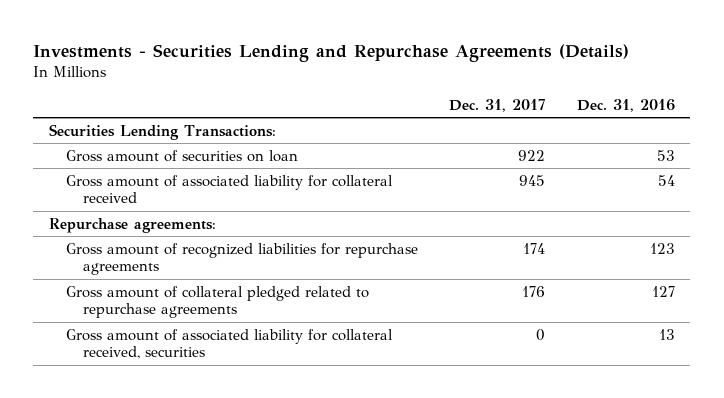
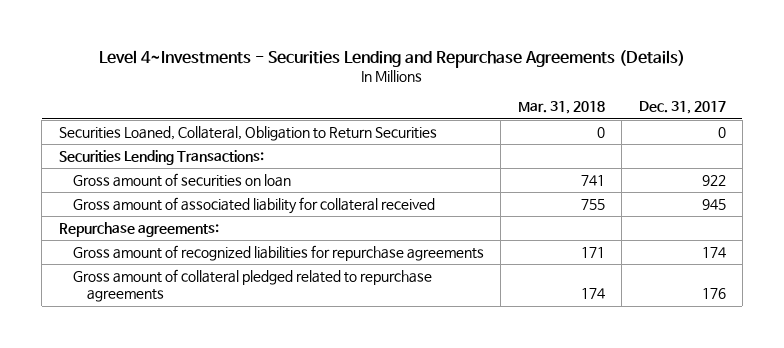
- Investments - Securities Lending and Repurchase Agreements (Details)
+ Level 4~Investments - Securities Lending and Repurchase Agreements (Details)
- | Dec. 31, 2017 | Dec. 31, 2016
+ | Mar. 31, 2018 | Dec. 31, 2017
+ Securities Loaned, Collateral, Obligation to Return Securities | 0 | 0
- Gross amount of associated liability for collateral received, securities | 0 | 13

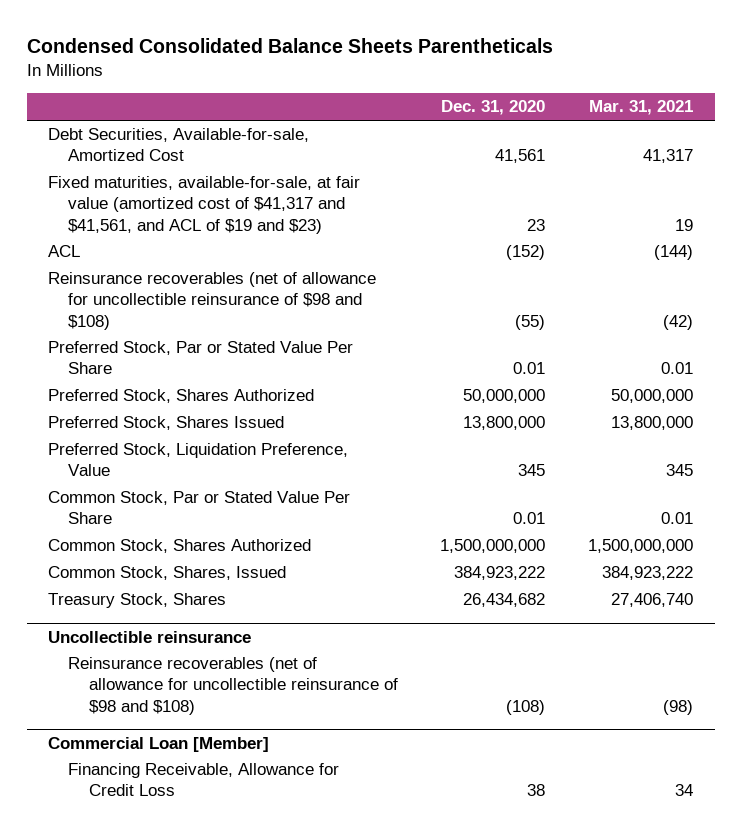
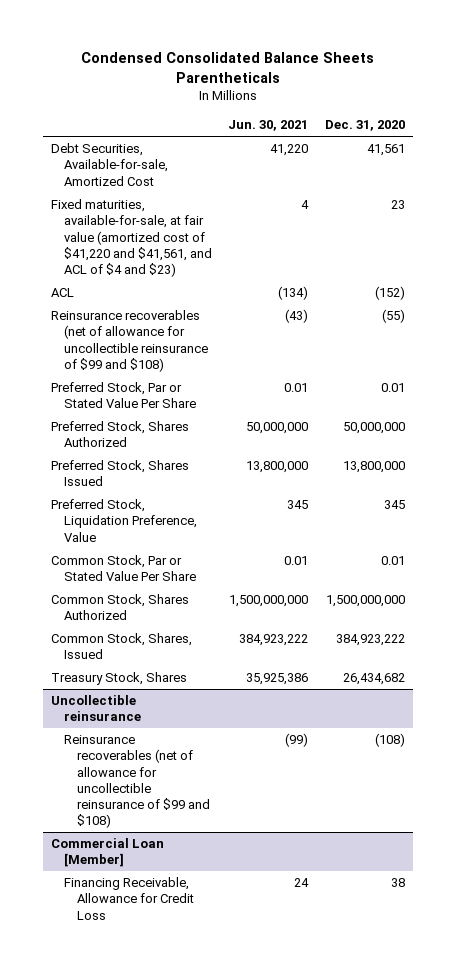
- | Dec. 31, 2020 | Mar. 31, 2021
+ | Jun. 30, 2021 | Dec. 31, 2020
- Fixed maturities, available-for-sale, at fair value (amortized cost of $41,317 and $41,561, and ACL of $19 and $23) | 23 | 19
+ Fixed maturities, available-for-sale, at fair value (amortized cost of $41,220 and $41,561, and ACL of $4 and $23) | 4 | 23
- Reinsurance recoverables (net of allowance for uncollectible reinsurance of $98 and $108) | (55) | (42)
+ Reinsurance recoverables (net of allowance for uncollectible reinsurance of $99 and $108) | (43) | (55)
@ Uncollectible reinsurance
- Reinsurance recoverables (net of allowance for uncollectible reinsurance of $98 and $108) | (108) | (98)
+ Reinsurance recoverables (net of allowance for uncollectible reinsurance of $99 and $108) | (99) | (108)

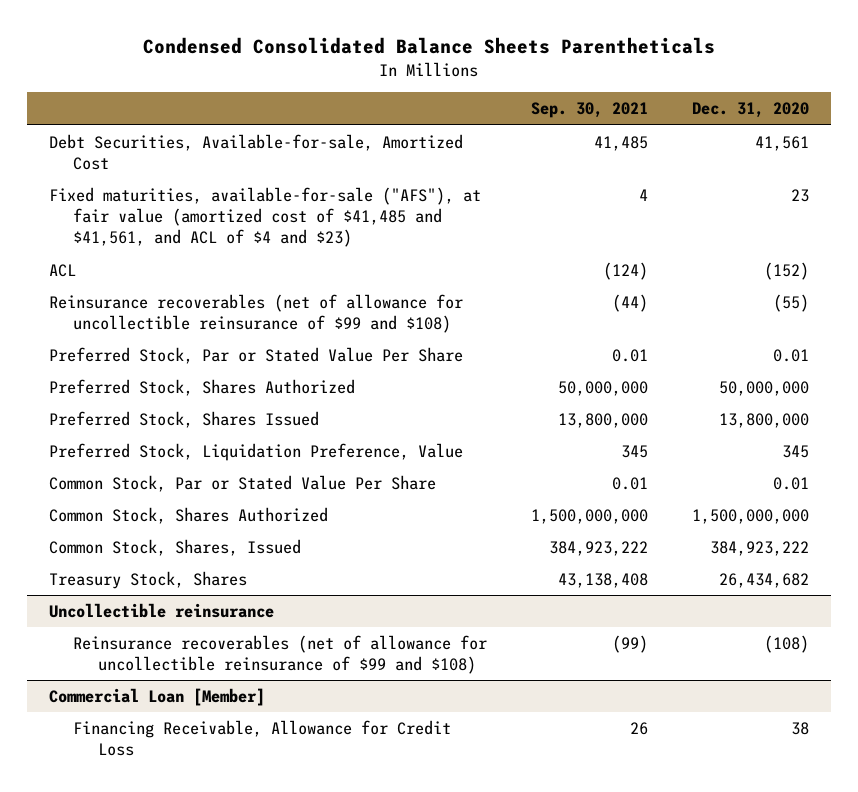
- | Jun. 30, 2021 | Dec. 31, 2020
+ | Sep. 30, 2021 | Dec. 31, 2020
- Fixed maturities, available-for-sale, at fair value (amortized cost of $41,220 and $41,561, and ACL of $4 and $23) | 4 | 23
+ Fixed maturities, available-for-sale ("AFS"), at fair value (amortized cost of $41,485 and $41,561, and ACL of $4 and $23) | 4 | 23

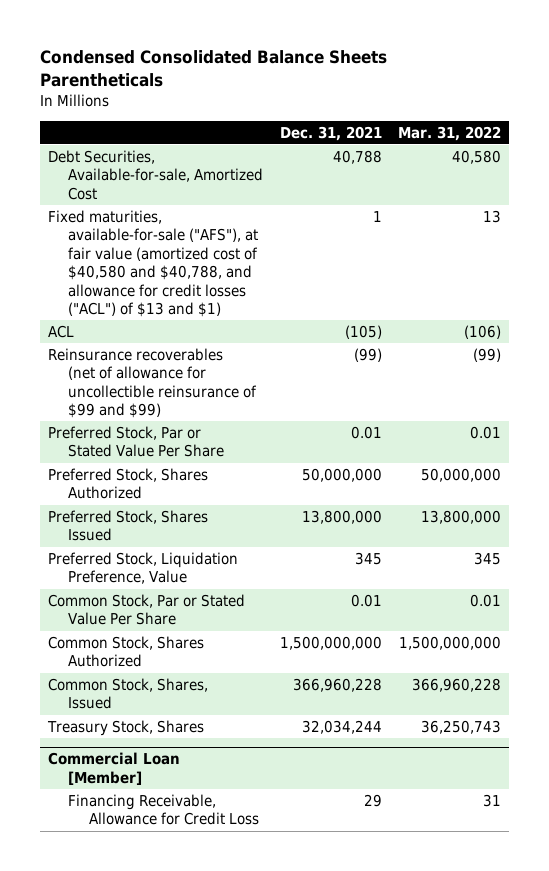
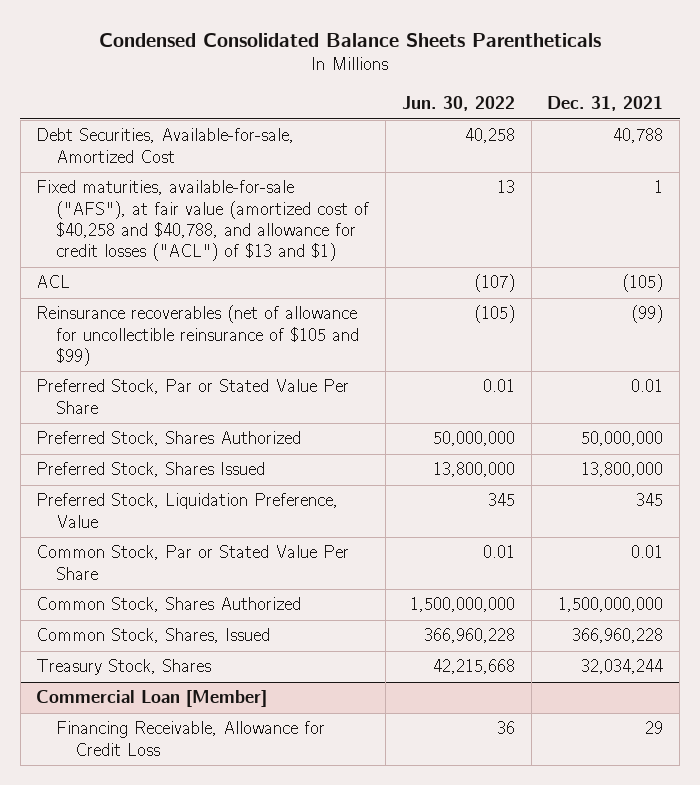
- | Dec. 31, 2021 | Mar. 31, 2022
+ | Jun. 30, 2022 | Dec. 31, 2021
- Fixed maturities, available-for-sale ("AFS"), at fair value (amortized cost of $40,580 and $40,788, and allowance for credit losses ("ACL") of $13 and $1) | 1 | 13
+ Fixed maturities, available-for-sale ("AFS"), at fair value (amortized cost of $40,258 and $40,788, and allowance for credit losses ("ACL") of $13 and $1) | 13 | 1
- Reinsurance recoverables (net of allowance for uncollectible reinsurance of $99 and $99) | (99) | (99)
+ Reinsurance recoverables (net of allowance for uncollectible reinsurance of $105 and $99) | (105) | (99)

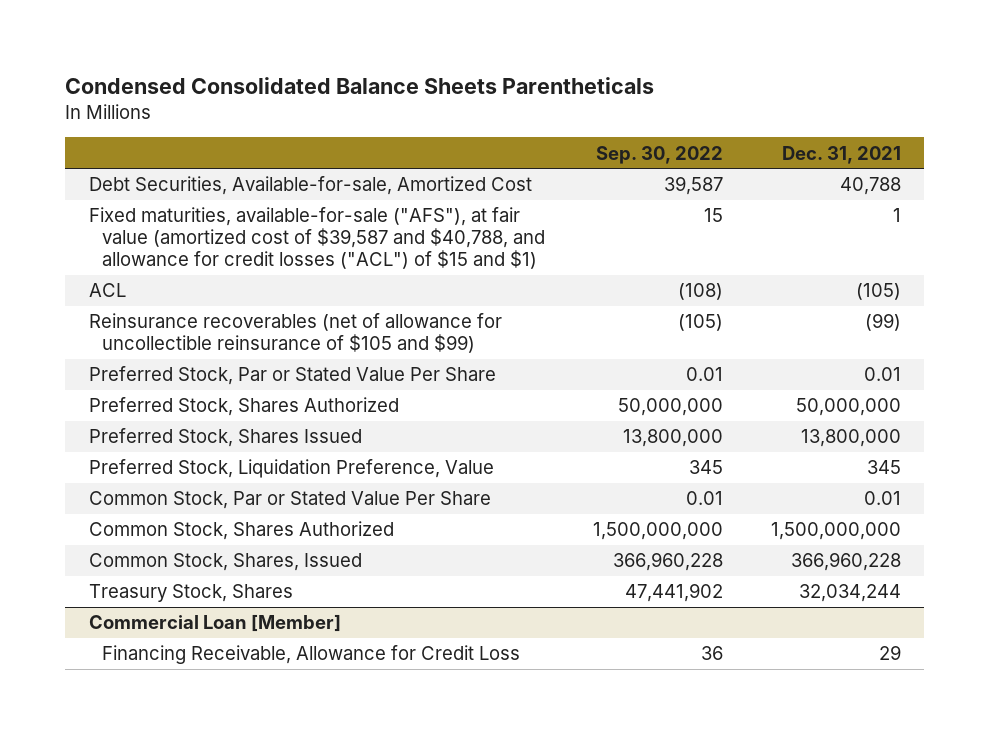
- | Jun. 30, 2022 | Dec. 31, 2021
+ | Sep. 30, 2022 | Dec. 31, 2021
- Fixed maturities, available-for-sale ("AFS"), at fair value (amortized cost of $40,258 and $40,788, and allowance for credit losses ("ACL") of $13 and $1) | 13 | 1
+ Fixed maturities, available-for-sale ("AFS"), at fair value (amortized cost of $39,587 and $40,788, and allowance for credit losses ("ACL") of $15 and $1) | 15 | 1

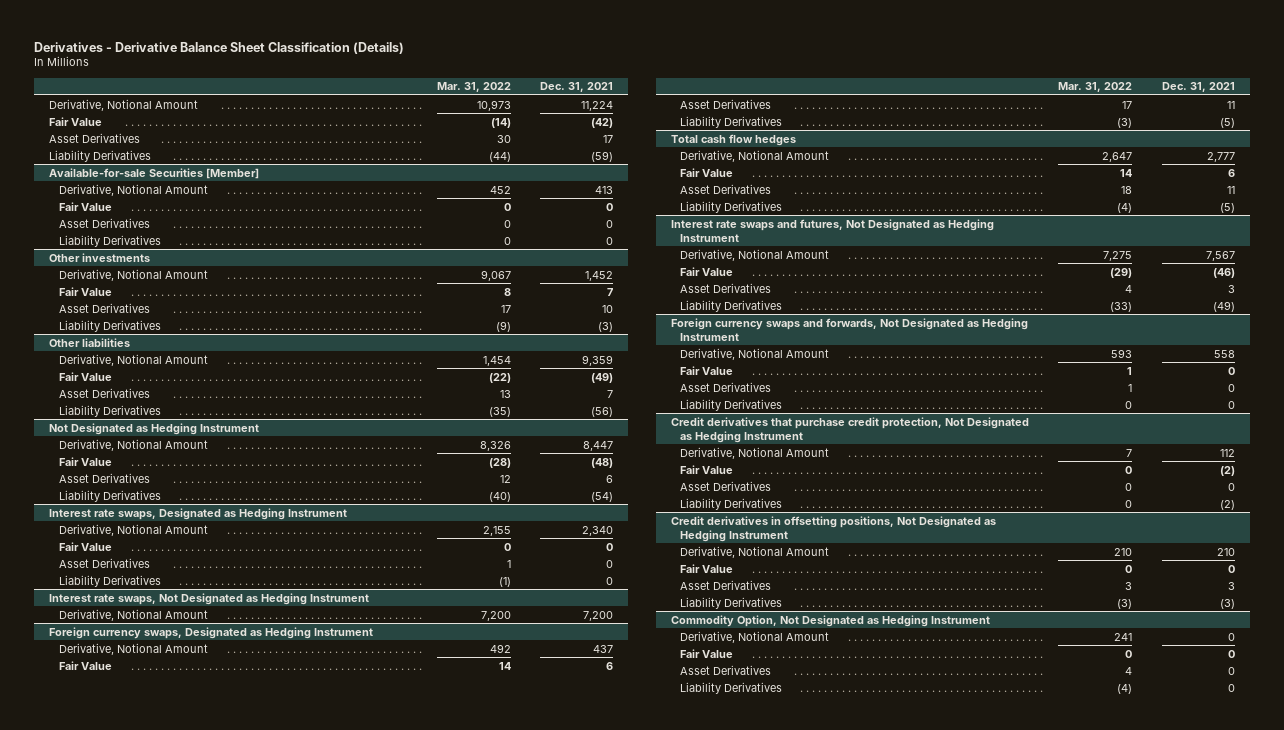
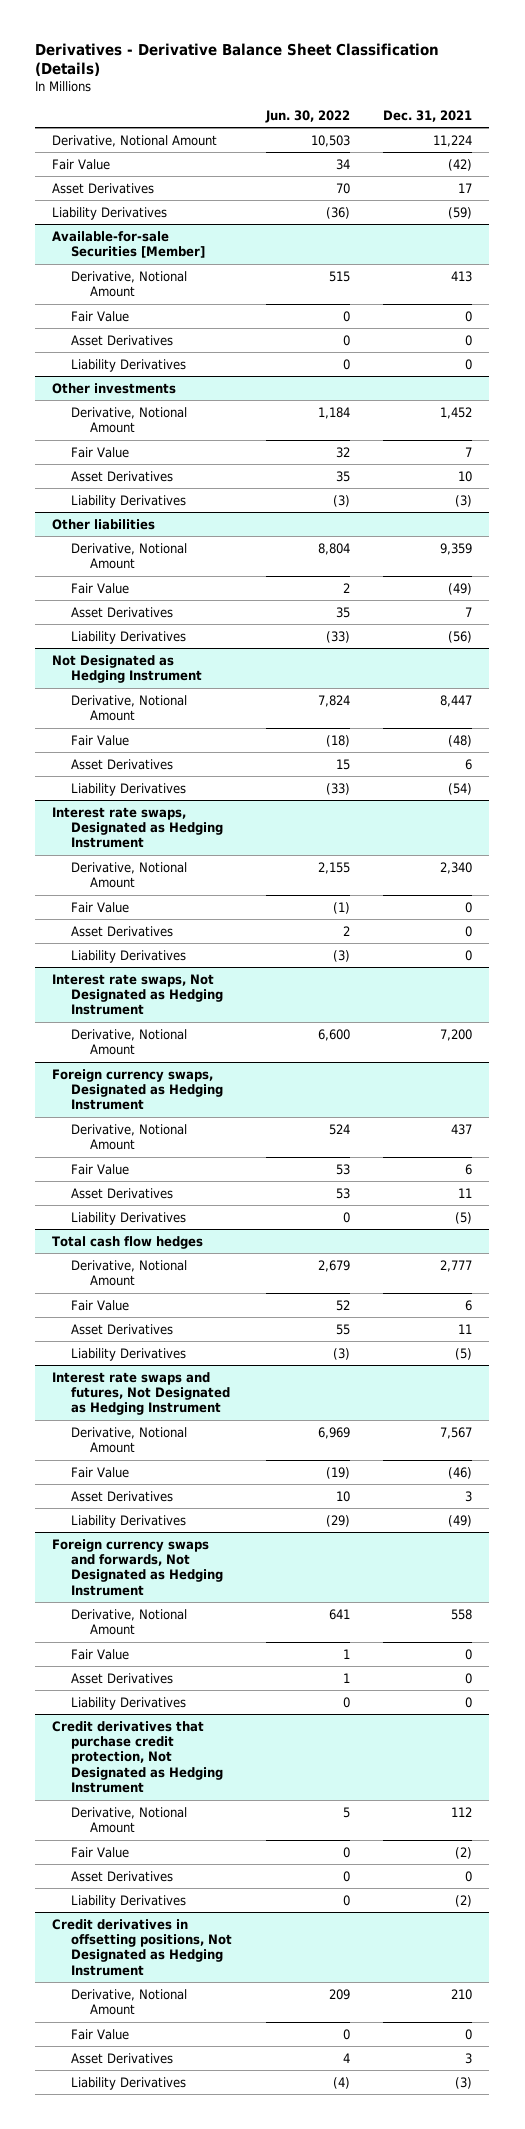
- | Mar. 31, 2022 | Dec. 31, 2021
+ | Jun. 30, 2022 | Dec. 31, 2021
- Commodity Option, Not Designated as Hedging Instrument
- Derivative, Notional Amount | 241 | 0
- Fair Value | 0 | 0
- Asset Derivatives | 4 | 0
- Liability Derivatives | (4) | 0

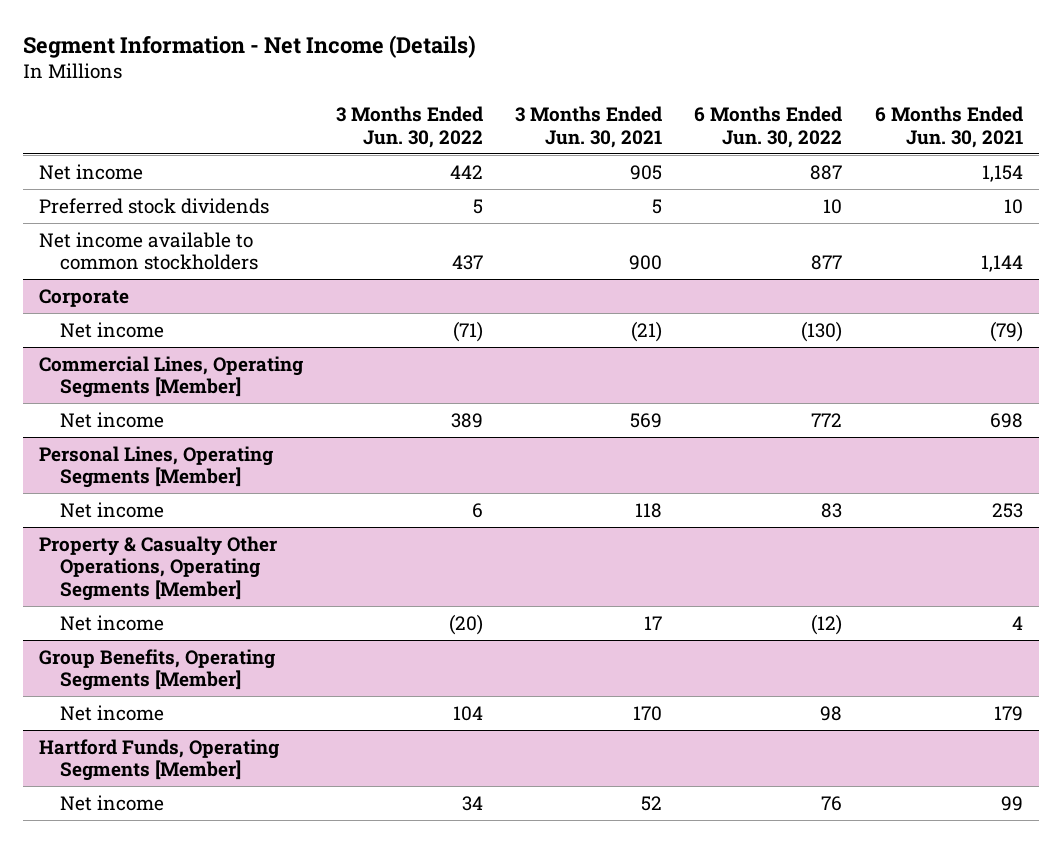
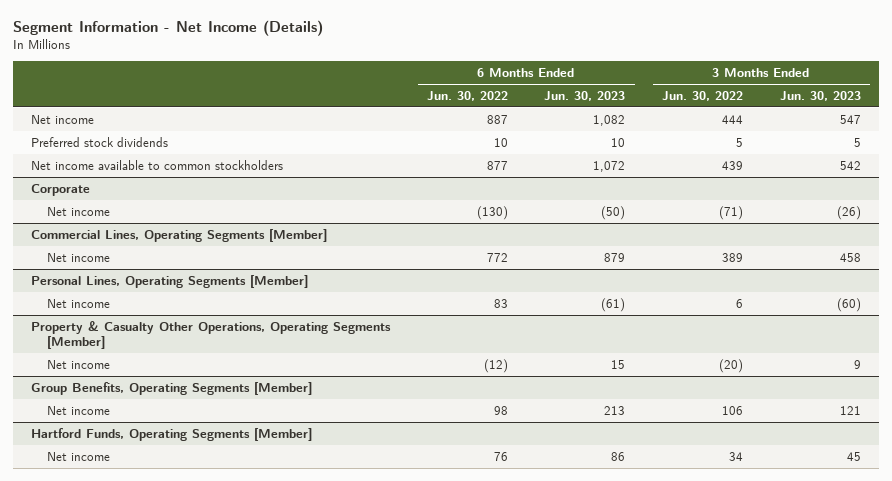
- | 3 Months Ended Jun. 30, 2022 | 3 Months Ended Jun. 30, 2021 | 6 Months Ended Jun. 30, 2022 | 6 Months Ended Jun. 30, 2021
+ | 6 Months Ended Jun. 30, 2022 | 6 Months Ended Jun. 30, 2023 | 3 Months Ended Jun. 30, 2022 | 3 Months Ended Jun. 30, 2023
- Net income | 442 | 905 | 887 | 1,154
+ Net income | 887 | 1,082 | 444 | 547
- Net income available to common stockholders | 437 | 900 | 877 | 1,144
+ Net income available to common stockholders | 877 | 1,072 | 439 | 542
@ Group Benefits, Operating Segments [Member]
- Net income | 104 | 170 | 98 | 179
+ Net income | 98 | 213 | 106 | 121

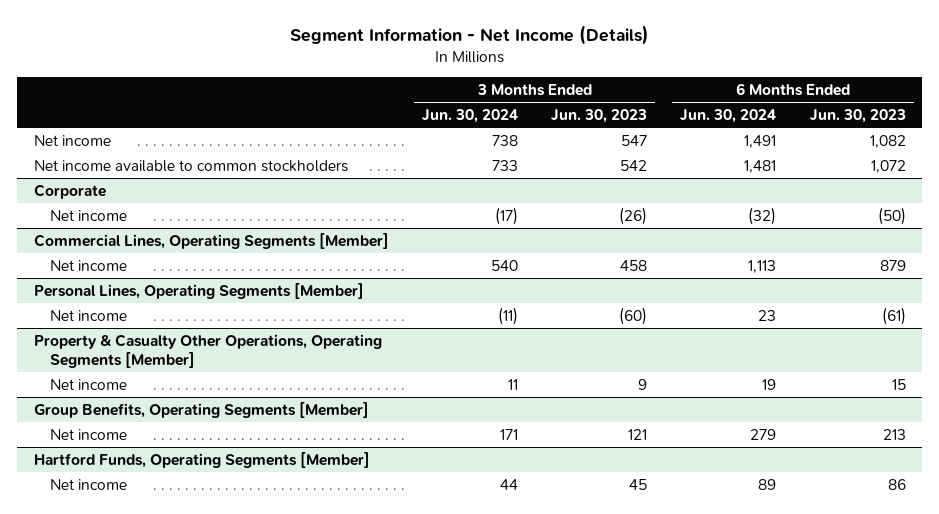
- | 6 Months Ended Jun. 30, 2022 | 6 Months Ended Jun. 30, 2023 | 3 Months Ended Jun. 30, 2022 | 3 Months Ended Jun. 30, 2023
+ | 3 Months Ended Jun. 30, 2024 | 3 Months Ended Jun. 30, 2023 | 6 Months Ended Jun. 30, 2024 | 6 Months Ended Jun. 30, 2023
- Preferred stock dividends | 10 | 10 | 5 | 5

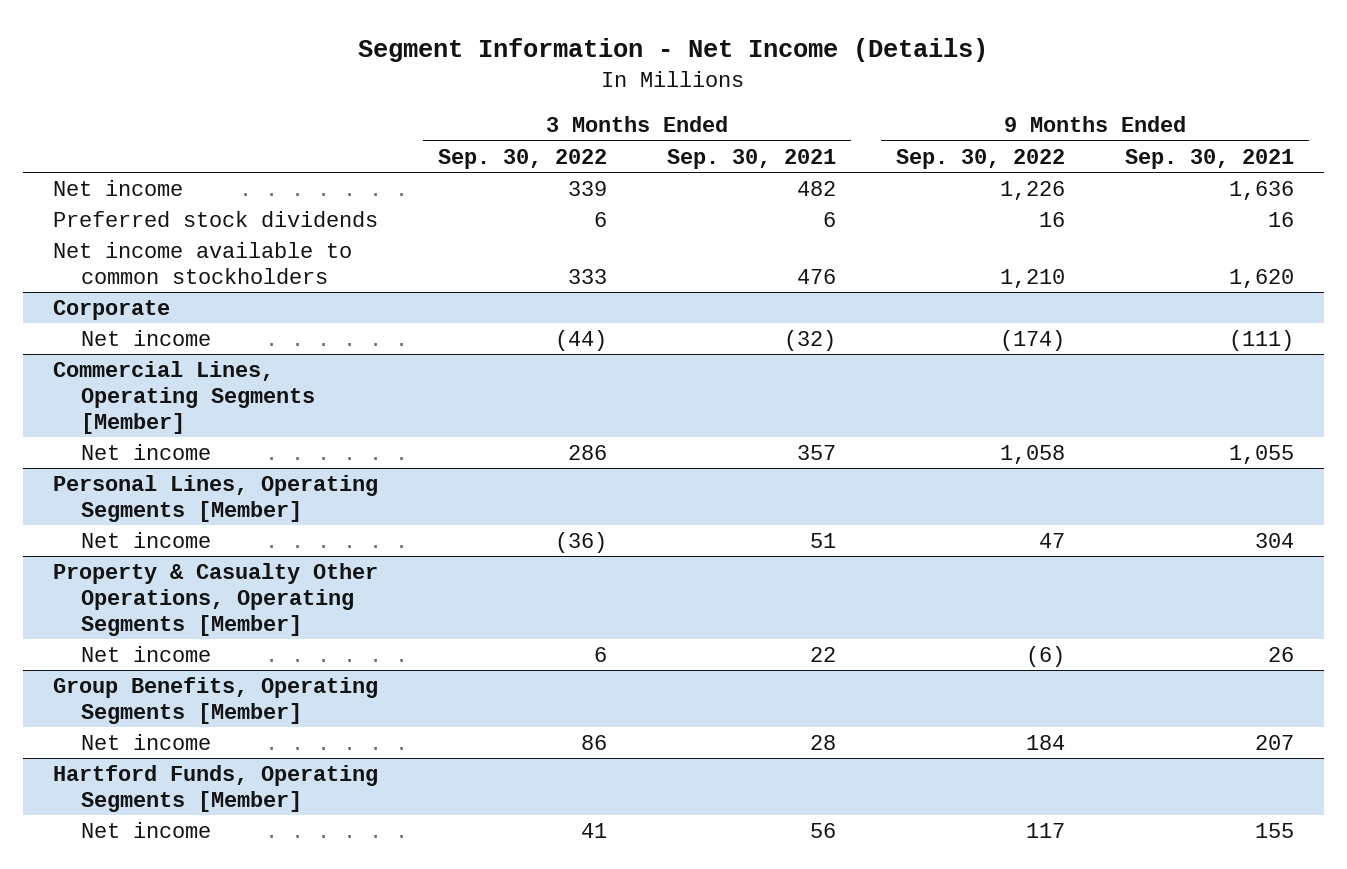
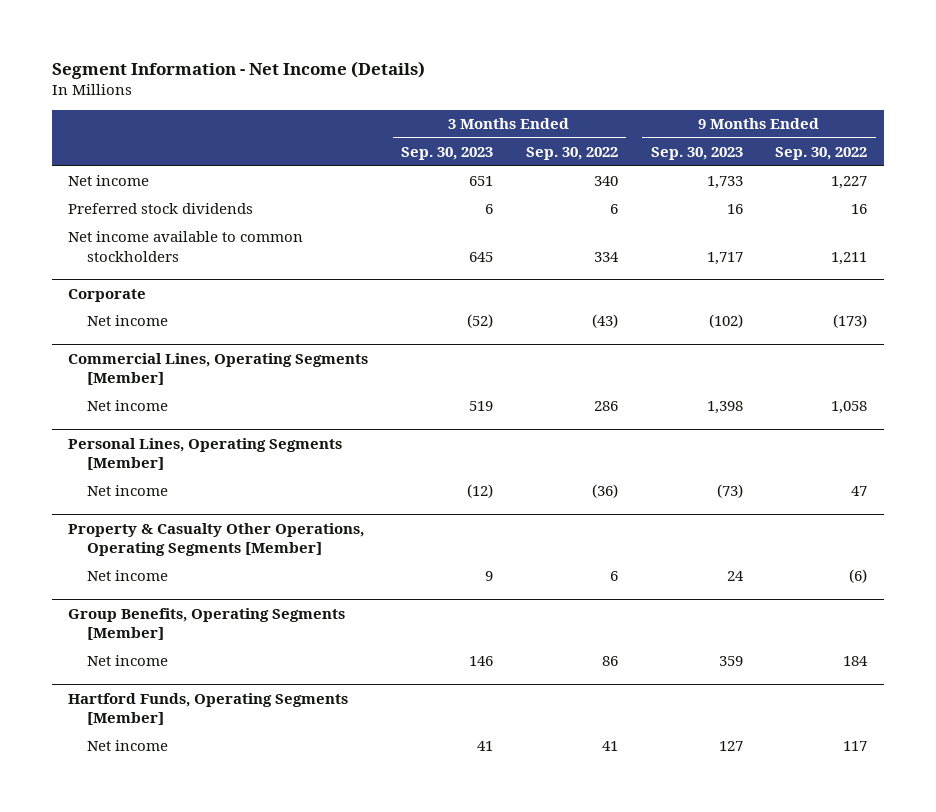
- | 3 Months Ended Sep. 30, 2022 | 3 Months Ended Sep. 30, 2021 | 9 Months Ended Sep. 30, 2022 | 9 Months Ended Sep. 30, 2021
+ | 3 Months Ended Sep. 30, 2023 | 3 Months Ended Sep. 30, 2022 | 9 Months Ended Sep. 30, 2023 | 9 Months Ended Sep. 30, 2022
- Net income | 339 | 482 | 1,226 | 1,636
+ Net income | 651 | 340 | 1,733 | 1,227
- Net income available to common stockholders | 333 | 476 | 1,210 | 1,620
+ Net income available to common stockholders | 645 | 334 | 1,717 | 1,211
@ Corporate
- Net income | (44) | (32) | (174) | (111)
+ Net income | (52) | (43) | (102) | (173)

